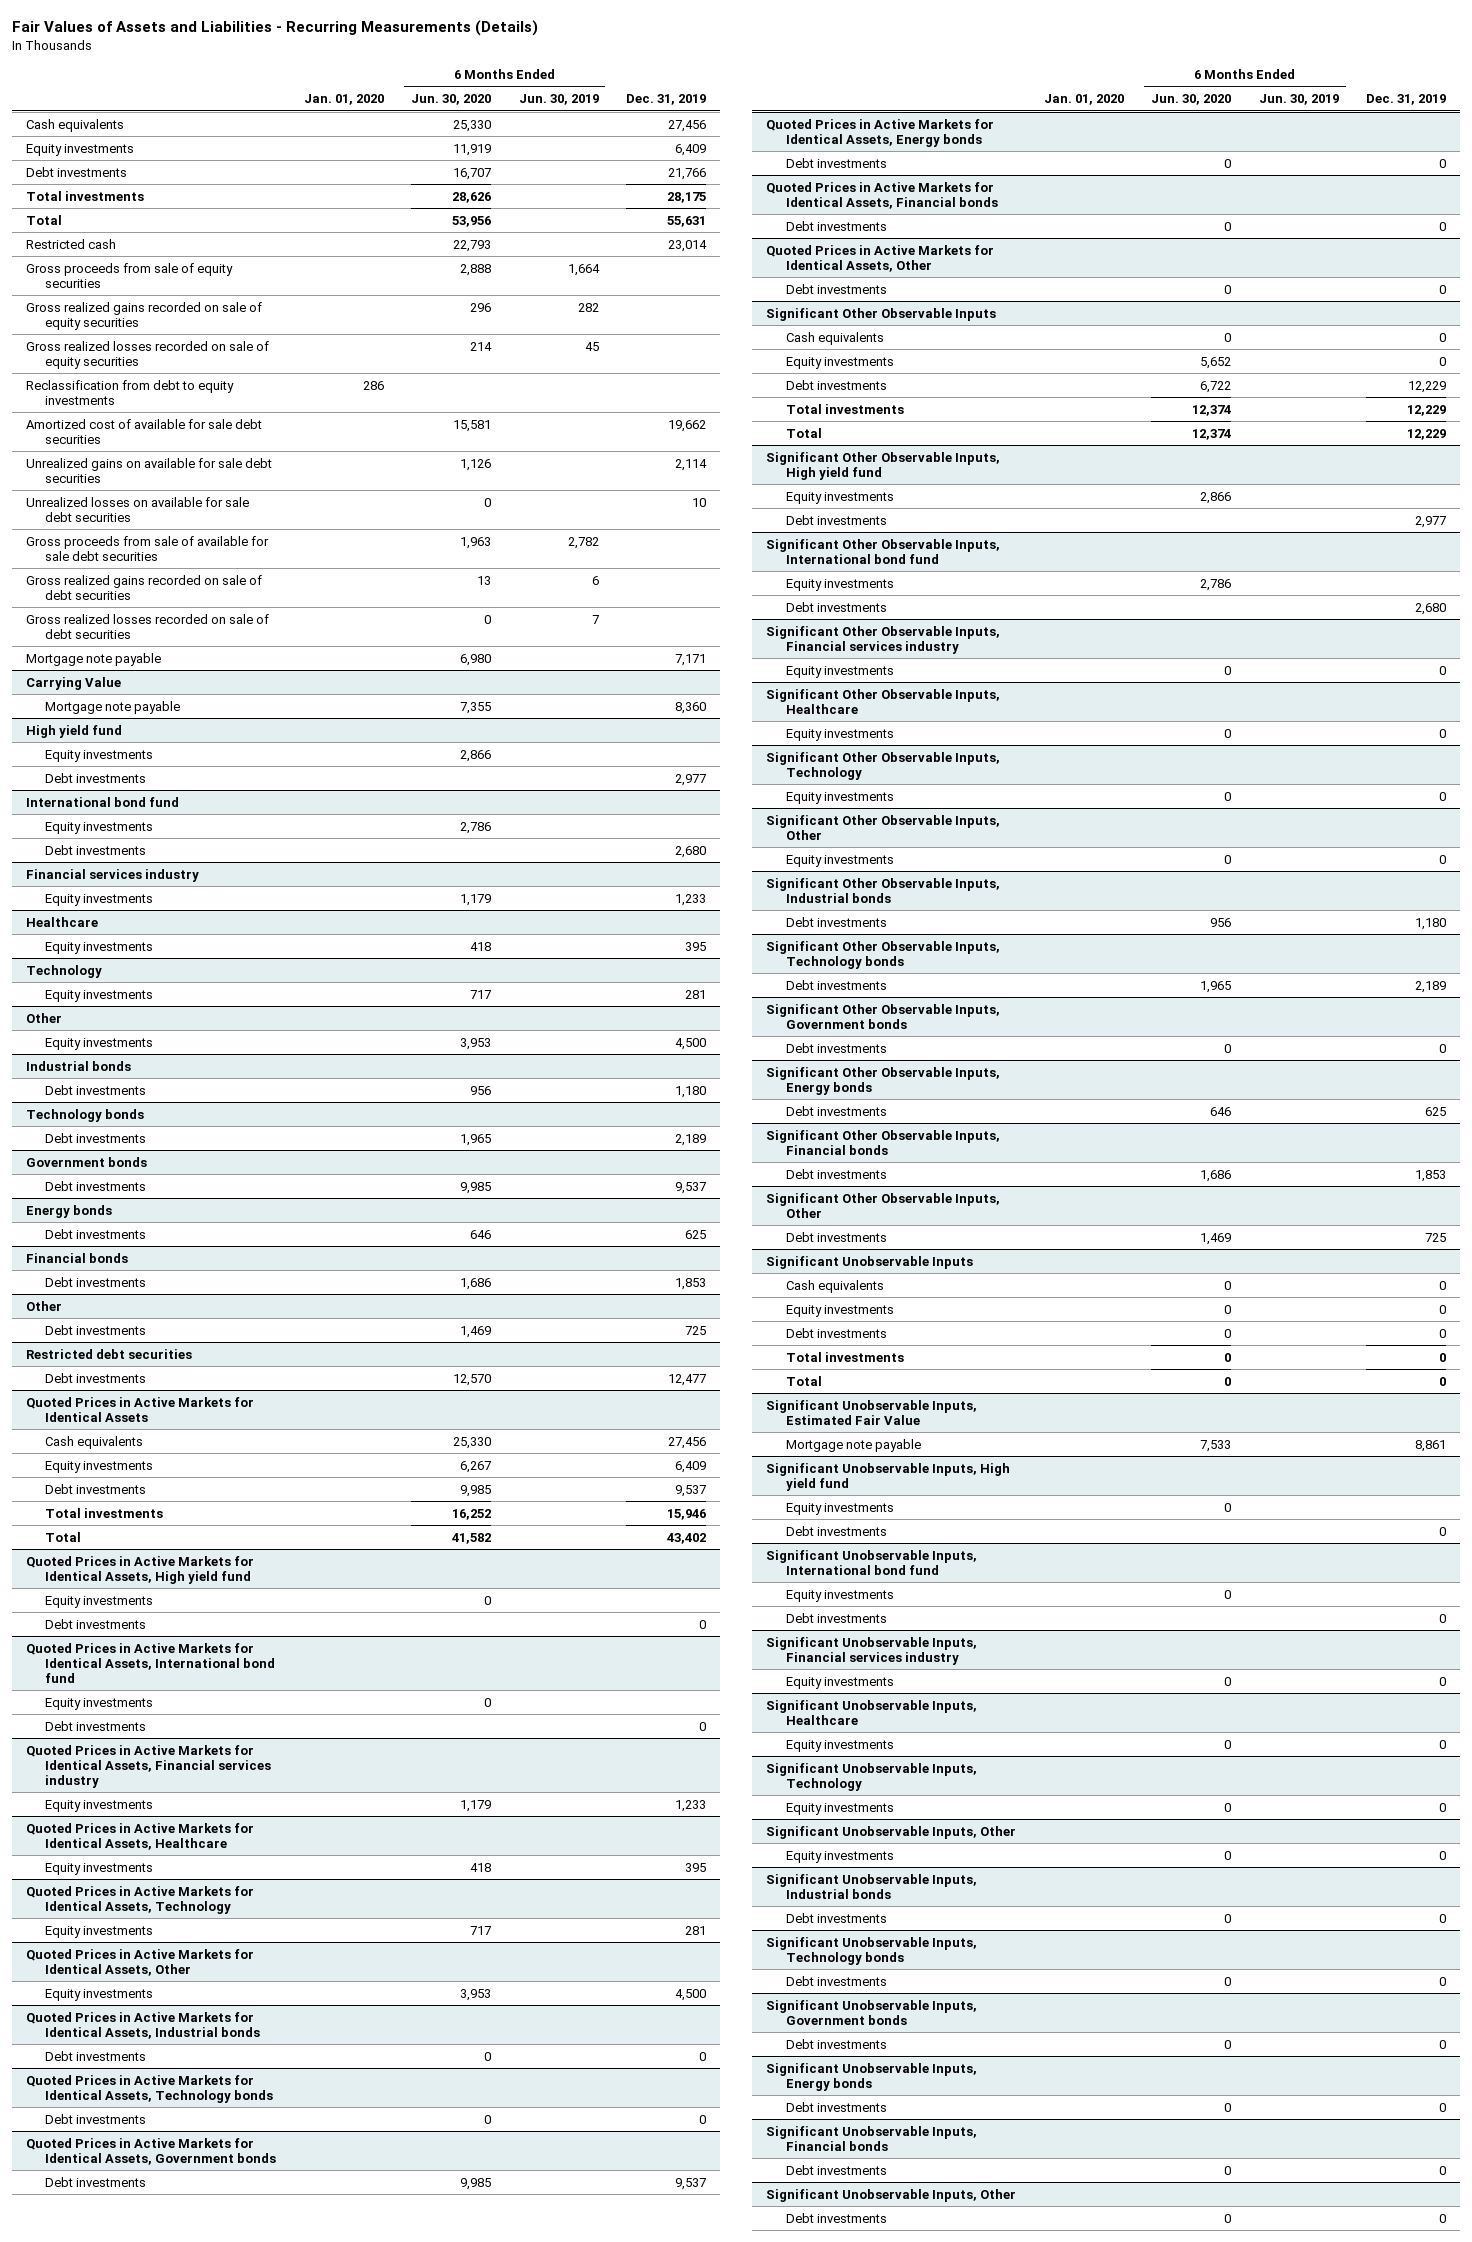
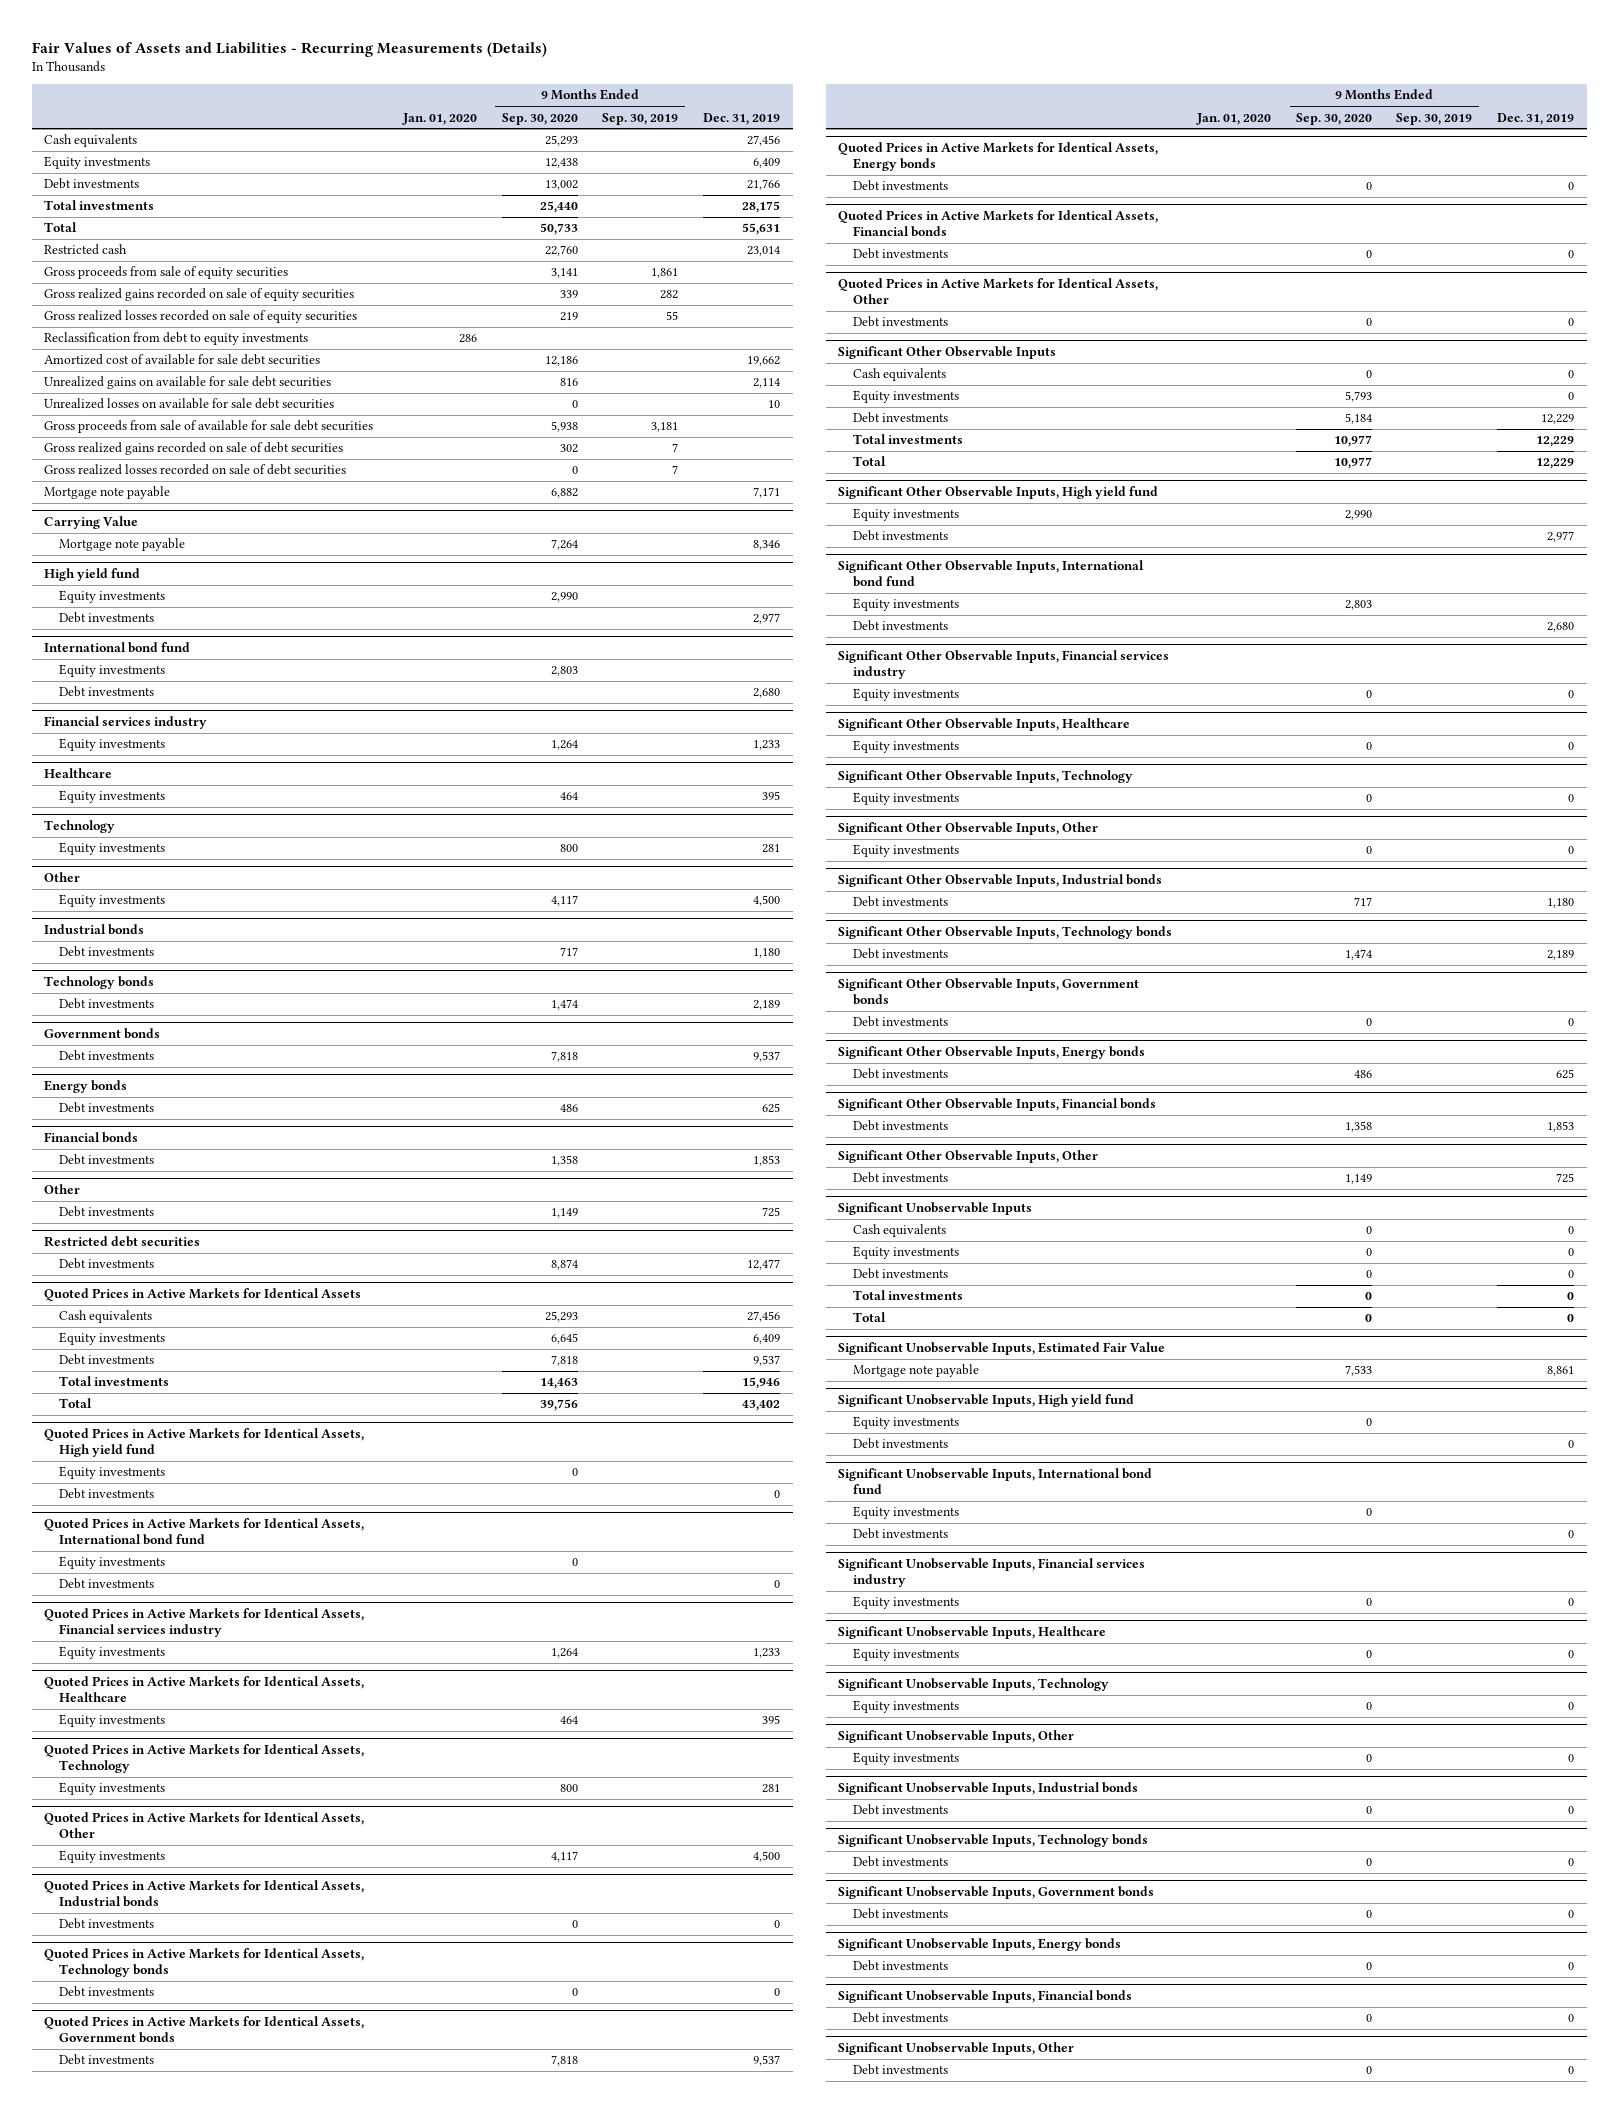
- | Jan. 01, 2020 | 6 Months Ended Jun. 30, 2020 | 6 Months Ended Jun. 30, 2019 | Dec. 31, 2019
+ | Jan. 01, 2020 | 9 Months Ended Sep. 30, 2020 | 9 Months Ended Sep. 30, 2019 | Dec. 31, 2019
@ Carrying Value
- Mortgage note payable | | 7,355 | | 8,360
+ Mortgage note payable | | 7,264 | | 8,346

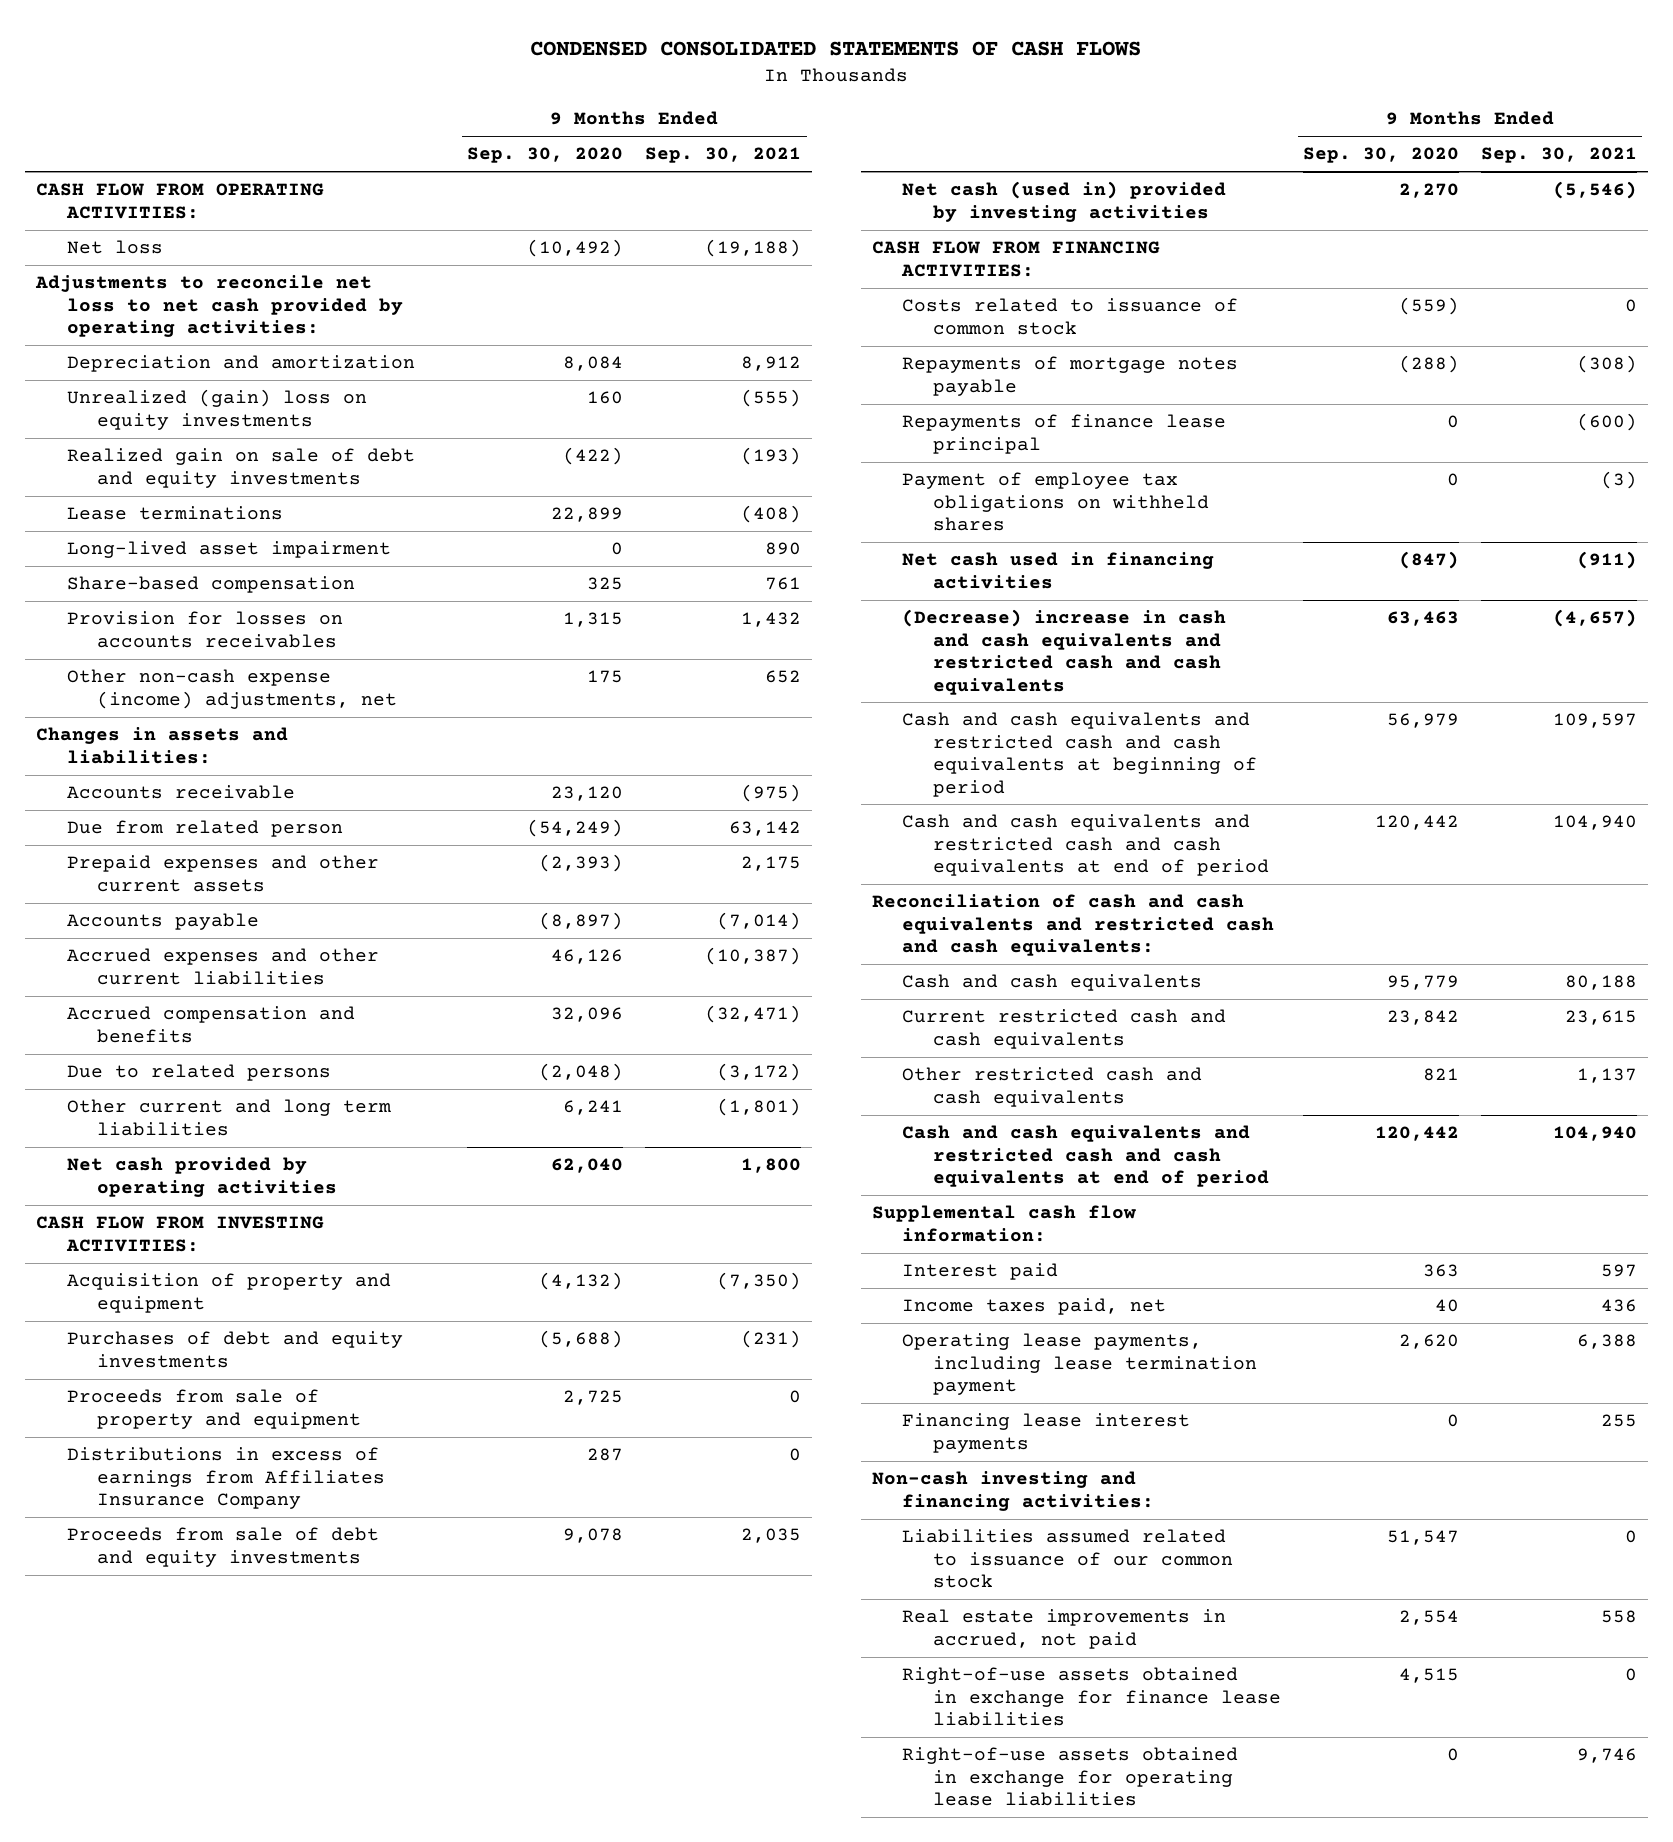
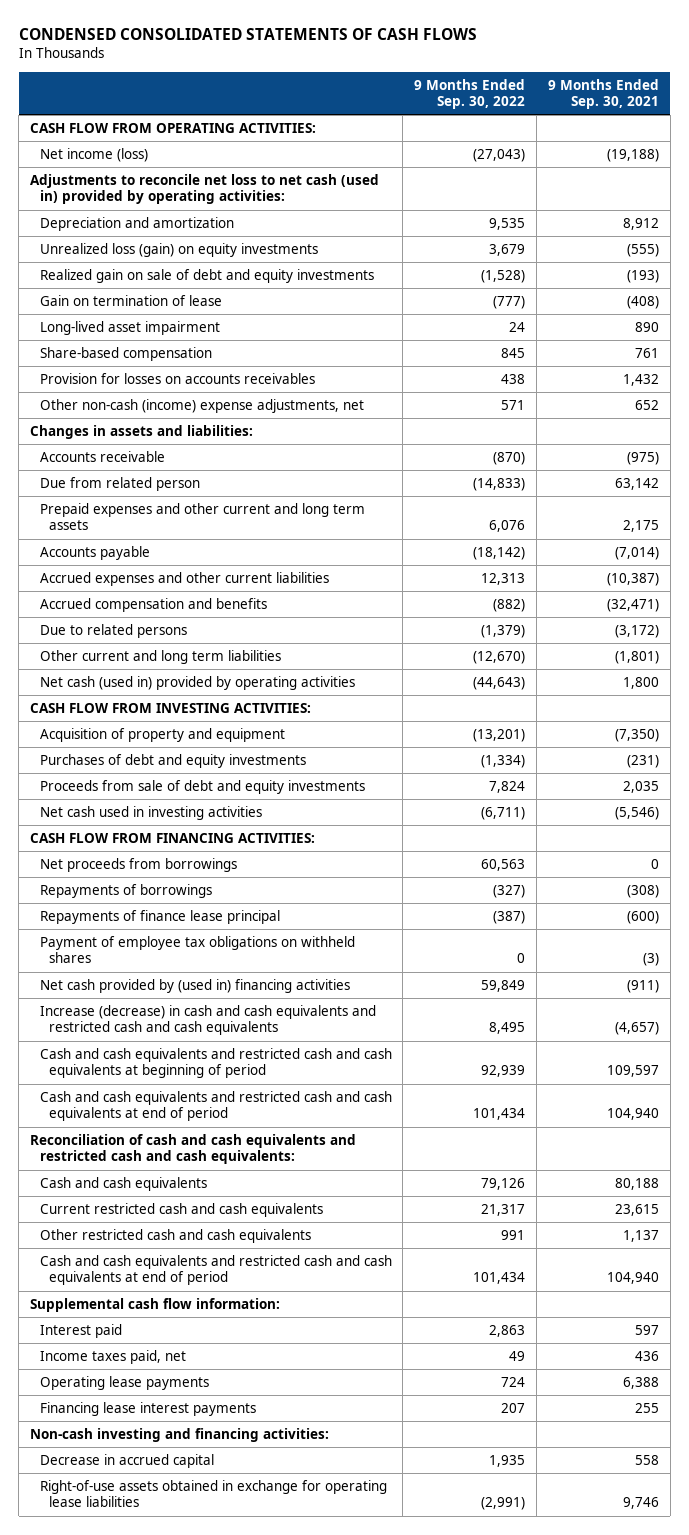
- | 9 Months Ended Sep. 30, 2020 | 9 Months Ended Sep. 30, 2021
+ | 9 Months Ended Sep. 30, 2022 | 9 Months Ended Sep. 30, 2021
- Net loss | (10,492) | (19,188)
- Adjustments to reconcile net loss to net cash provided by operating activities:
+ Net income (loss) | (27,043) | (19,188)
+ Adjustments to reconcile net loss to net cash (used in) provided by operating activities:
- Unrealized (gain) loss on equity investments | 160 | (555)
+ Unrealized loss (gain) on equity investments | 3,679 | (555)
- Lease terminations | 22,899 | (408)
+ Gain on termination of lease | (777) | (408)
- Other non-cash expense (income) adjustments, net | 175 | 652
+ Other non-cash (income) expense adjustments, net | 571 | 652
- Prepaid expenses and other current assets | (2,393) | 2,175
+ Prepaid expenses and other current and long term assets | 6,076 | 2,175
- Net cash provided by operating activities | 62,040 | 1,800
+ Net cash (used in) provided by operating activities | (44,643) | 1,800
- Proceeds from sale of property and equipment | 2,725 | 0
- Distributions in excess of earnings from Affiliates Insurance Company | 287 | 0
- Net cash (used in) provided by investing activities | 2,270 | (5,546)
+ Net cash used in investing activities | (6,711) | (5,546)
- Costs related to issuance of common stock | (559) | 0
- Repayments of mortgage notes payable | (288) | (308)
+ Net proceeds from borrowings | 60,563 | 0
+ Repayments of borrowings | (327) | (308)
- Net cash used in financing activities | (847) | (911)
- (Decrease) increase in cash and cash equivalents and restricted cash and cash equivalents | 63,463 | (4,657)
+ Net cash provided by (used in) financing activities | 59,849 | (911)
+ Increase (decrease) in cash and cash equivalents and restricted cash and cash equivalents | 8,495 | (4,657)
- Operating lease payments, including lease termination payment | 2,620 | 6,388
+ Operating lease payments | 724 | 6,388
- Liabilities assumed related to issuance of our common stock | 51,547 | 0
- Real estate improvements in accrued, not paid | 2,554 | 558
- Right-of-use assets obtained in exchange for finance lease liabilities | 4,515 | 0
+ Decrease in accrued capital | 1,935 | 558

